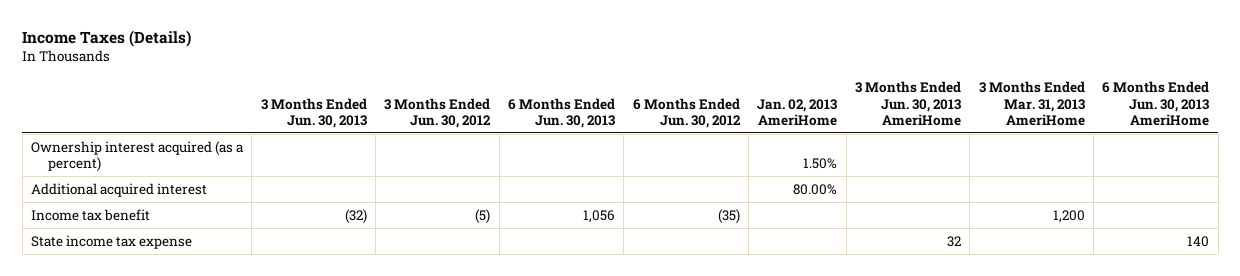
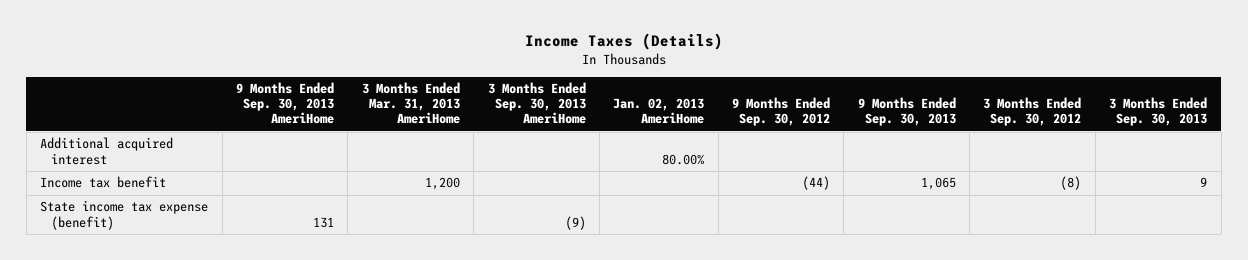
- | 3 Months Ended Jun. 30, 2013 | 3 Months Ended Jun. 30, 2012 | 6 Months Ended Jun. 30, 2013 | 6 Months Ended Jun. 30, 2012 | Jan. 02, 2013 AmeriHome | 3 Months Ended Jun. 30, 2013 AmeriHome | 3 Months Ended Mar. 31, 2013 AmeriHome | 6 Months Ended Jun. 30, 2013 AmeriHome
+ | 9 Months Ended Sep. 30, 2013 AmeriHome | 3 Months Ended Mar. 31, 2013 AmeriHome | 3 Months Ended Sep. 30, 2013 AmeriHome | Jan. 02, 2013 AmeriHome | 9 Months Ended Sep. 30, 2012 | 9 Months Ended Sep. 30, 2013 | 3 Months Ended Sep. 30, 2012 | 3 Months Ended Sep. 30, 2013
- Ownership interest acquired (as a percent) | | | | | 1.50% | | |
- State income tax expense | | | | | | 32 | | 140
+ State income tax expense (benefit) | 131 | | (9) | | | | |

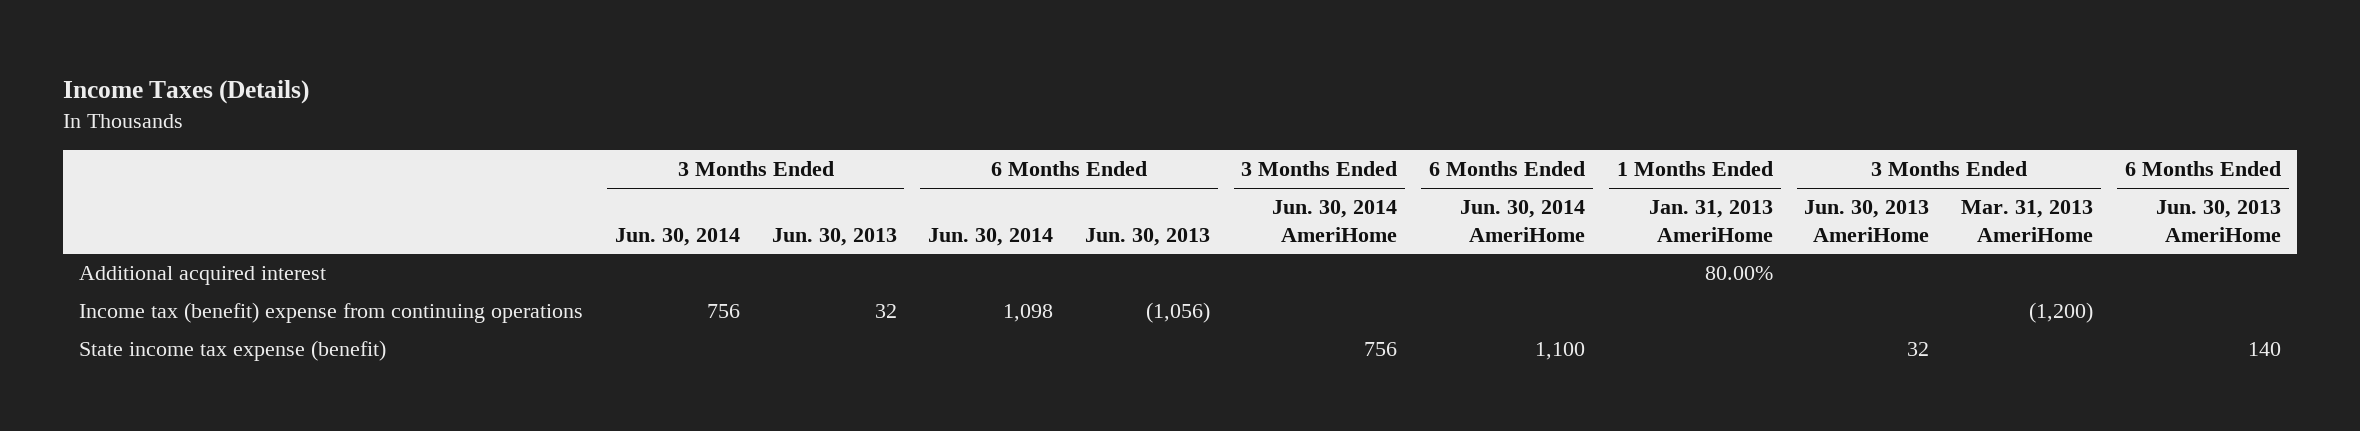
- | 9 Months Ended Sep. 30, 2013 AmeriHome | 3 Months Ended Mar. 31, 2013 AmeriHome | 3 Months Ended Sep. 30, 2013 AmeriHome | Jan. 02, 2013 AmeriHome | 9 Months Ended Sep. 30, 2012 | 9 Months Ended Sep. 30, 2013 | 3 Months Ended Sep. 30, 2012 | 3 Months Ended Sep. 30, 2013
+ | 3 Months Ended Jun. 30, 2014 | 3 Months Ended Jun. 30, 2013 | 6 Months Ended Jun. 30, 2014 | 6 Months Ended Jun. 30, 2013 | 3 Months Ended Jun. 30, 2014 AmeriHome | 6 Months Ended Jun. 30, 2014 AmeriHome | 1 Months Ended Jan. 31, 2013 AmeriHome | 3 Months Ended Jun. 30, 2013 AmeriHome | 3 Months Ended Mar. 31, 2013 AmeriHome | 6 Months Ended Jun. 30, 2013 AmeriHome
- Income tax benefit | | 1,200 | | | (44) | 1,065 | (8) | 9
+ Income tax (benefit) expense from continuing operations | 756 | 32 | 1,098 | (1,056) | | | | | (1,200) |

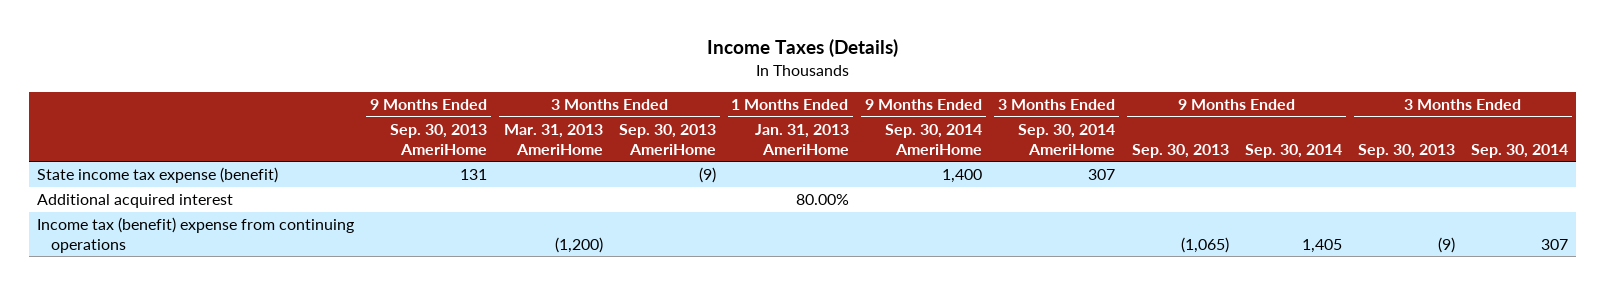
- | 3 Months Ended Jun. 30, 2014 | 3 Months Ended Jun. 30, 2013 | 6 Months Ended Jun. 30, 2014 | 6 Months Ended Jun. 30, 2013 | 3 Months Ended Jun. 30, 2014 AmeriHome | 6 Months Ended Jun. 30, 2014 AmeriHome | 1 Months Ended Jan. 31, 2013 AmeriHome | 3 Months Ended Jun. 30, 2013 AmeriHome | 3 Months Ended Mar. 31, 2013 AmeriHome | 6 Months Ended Jun. 30, 2013 AmeriHome
+ | 9 Months Ended Sep. 30, 2013 AmeriHome | 3 Months Ended Mar. 31, 2013 AmeriHome | 3 Months Ended Sep. 30, 2013 AmeriHome | 1 Months Ended Jan. 31, 2013 AmeriHome | 9 Months Ended Sep. 30, 2014 AmeriHome | 3 Months Ended Sep. 30, 2014 AmeriHome | 9 Months Ended Sep. 30, 2013 | 9 Months Ended Sep. 30, 2014 | 3 Months Ended Sep. 30, 2013 | 3 Months Ended Sep. 30, 2014
moved up: State income tax expense (benefit) | 131 | | (9) | | 1,400 | 307 | | | |

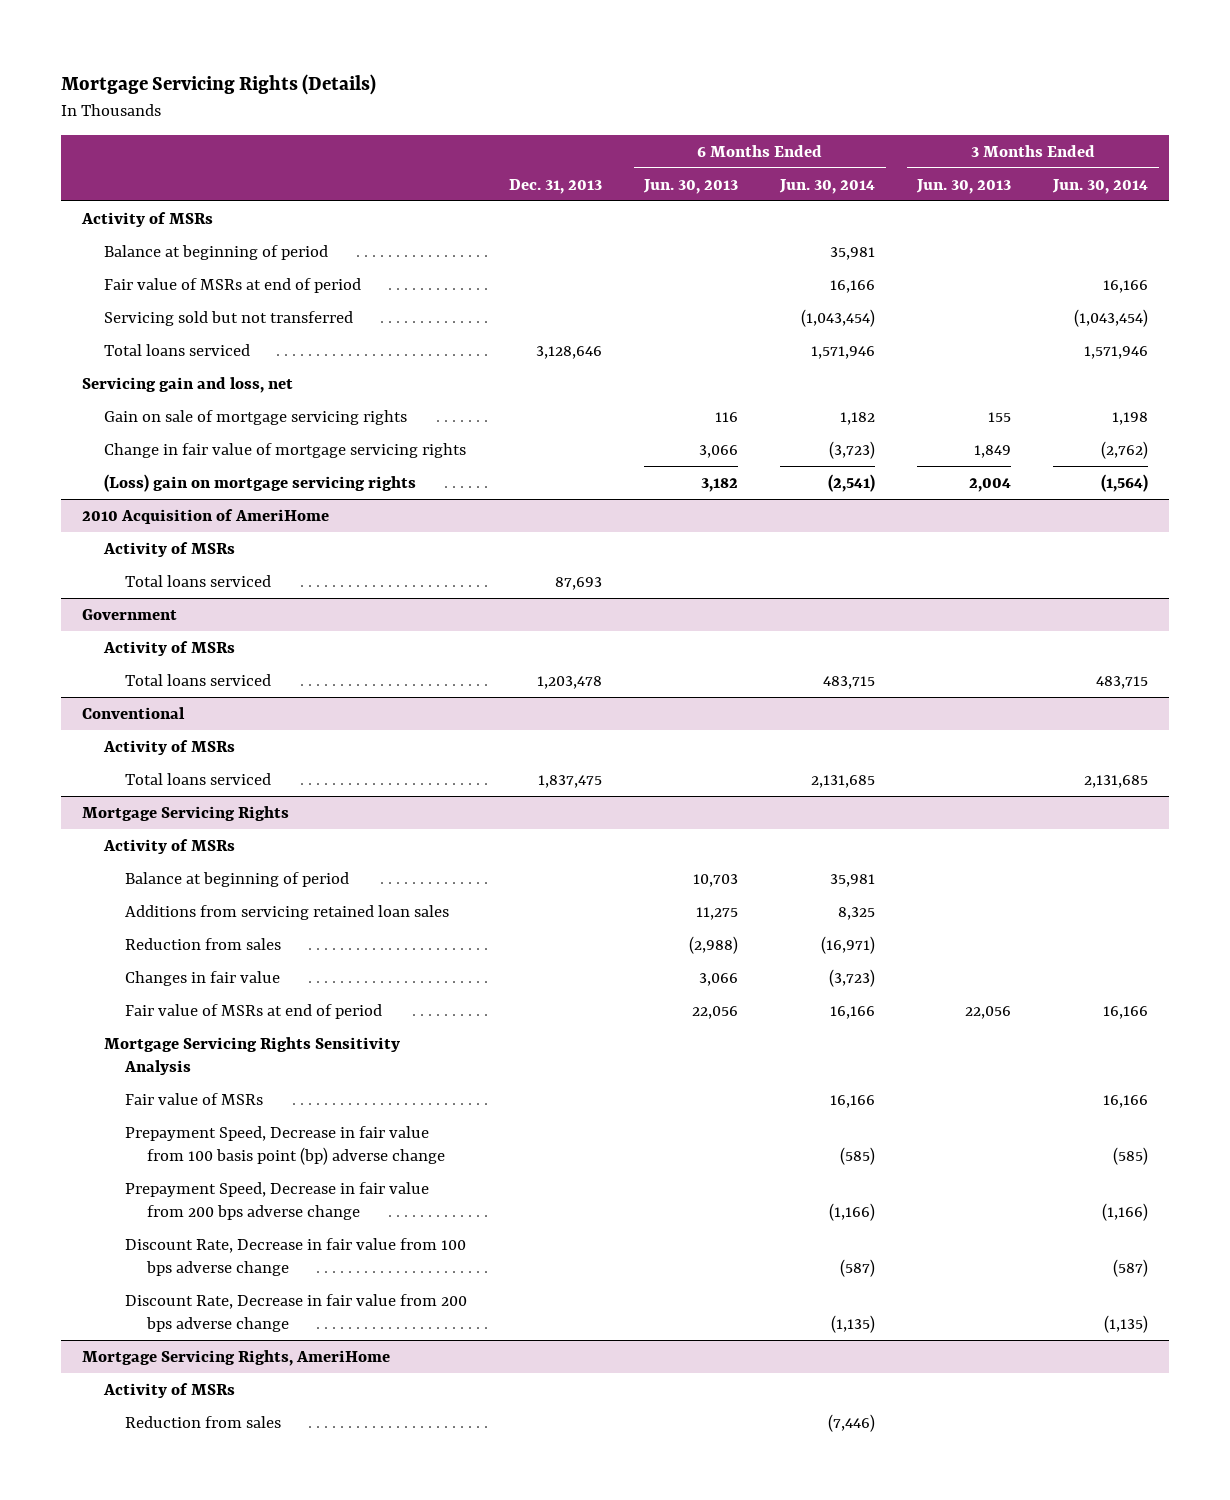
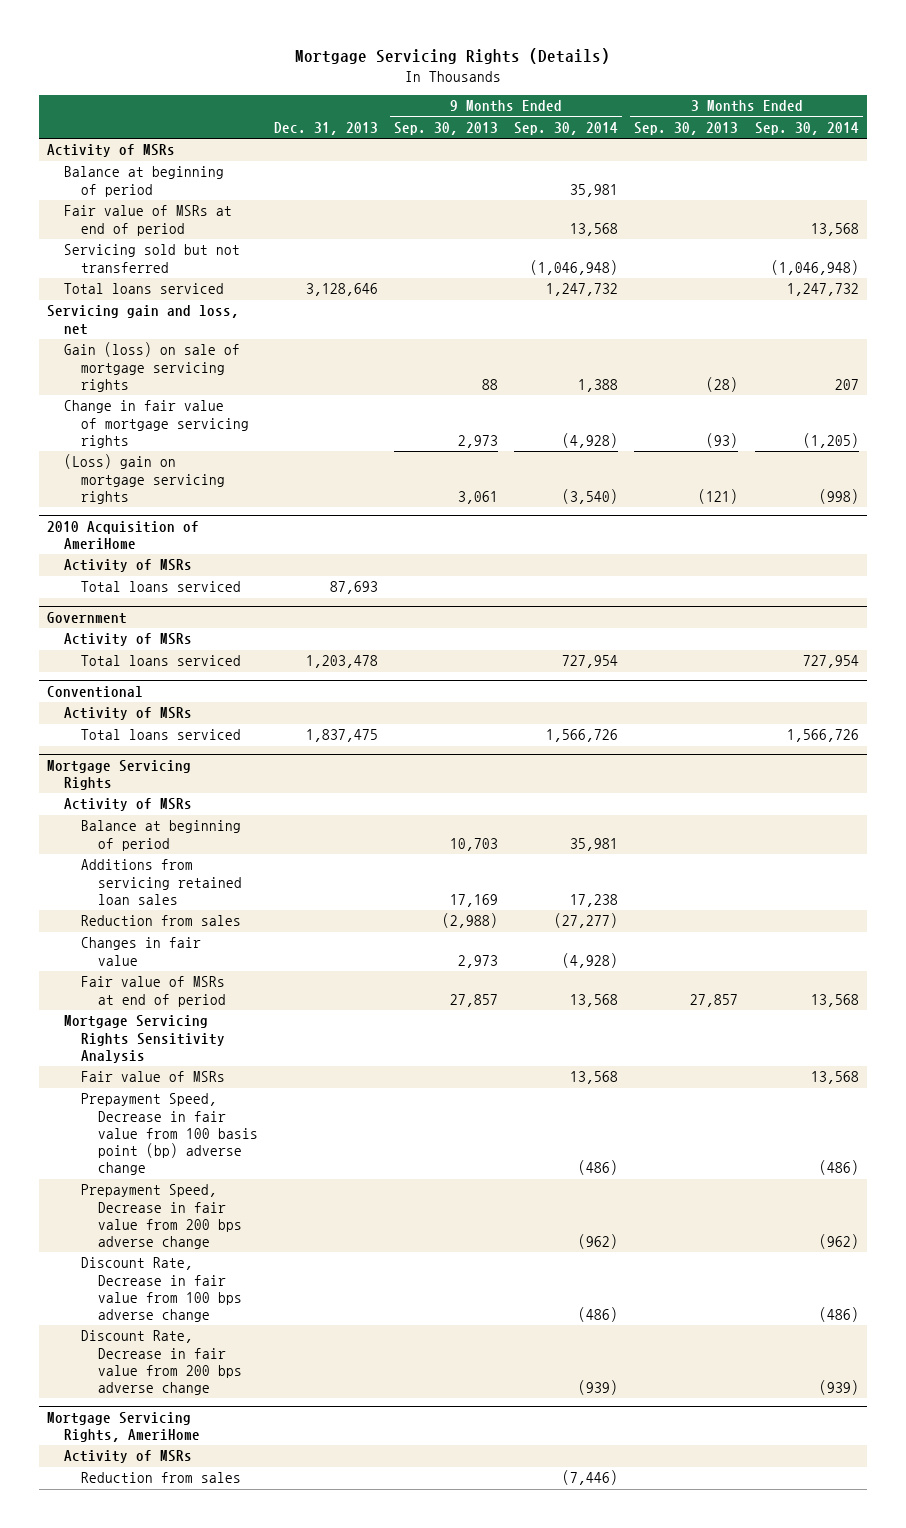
- | Dec. 31, 2013 | 6 Months Ended Jun. 30, 2013 | 6 Months Ended Jun. 30, 2014 | 3 Months Ended Jun. 30, 2013 | 3 Months Ended Jun. 30, 2014
+ | Dec. 31, 2013 | 9 Months Ended Sep. 30, 2013 | 9 Months Ended Sep. 30, 2014 | 3 Months Ended Sep. 30, 2013 | 3 Months Ended Sep. 30, 2014
- Gain on sale of mortgage servicing rights | | 116 | 1,182 | 155 | 1,198
+ Gain (loss) on sale of mortgage servicing rights | | 88 | 1,388 | (28) | 207

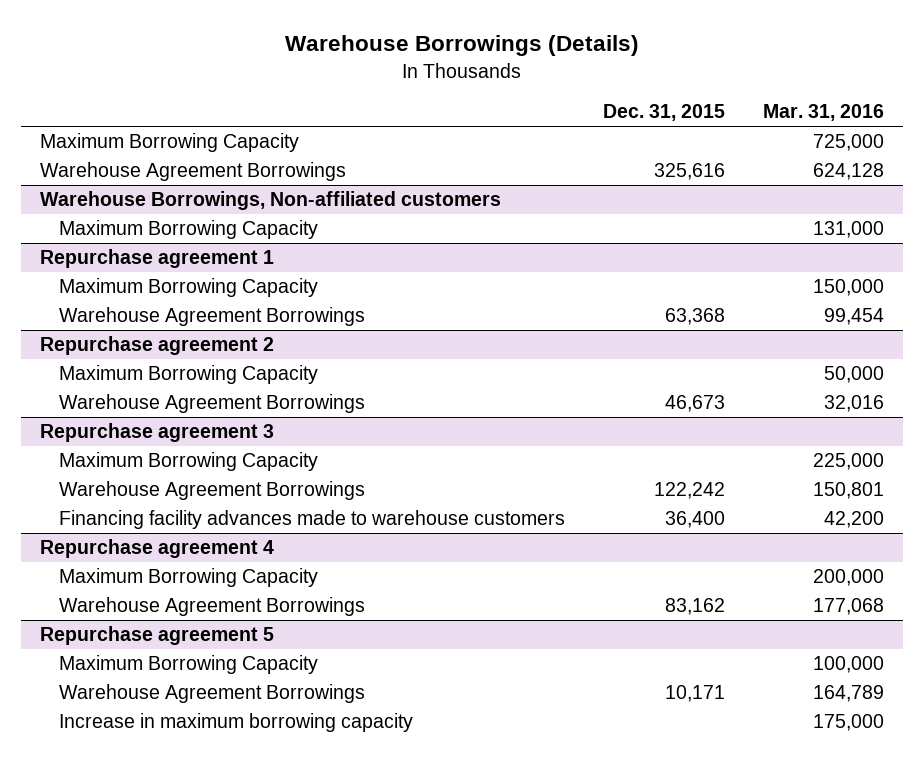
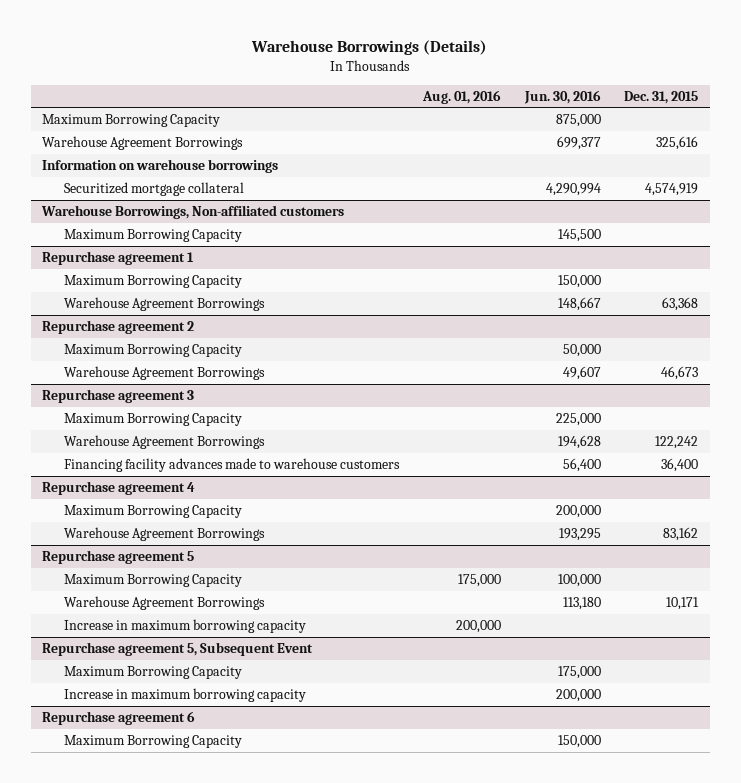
- | Dec. 31, 2015 | Mar. 31, 2016
+ | Aug. 01, 2016 | Jun. 30, 2016 | Dec. 31, 2015
+ Information on warehouse borrowings
+ Securitized mortgage collateral | | 4,290,994 | 4,574,919
+ Repurchase agreement 5, Subsequent Event
+ Maximum Borrowing Capacity | | 175,000 |
+ Increase in maximum borrowing capacity | | 200,000 |
+ Repurchase agreement 6
+ Maximum Borrowing Capacity | | 150,000 |

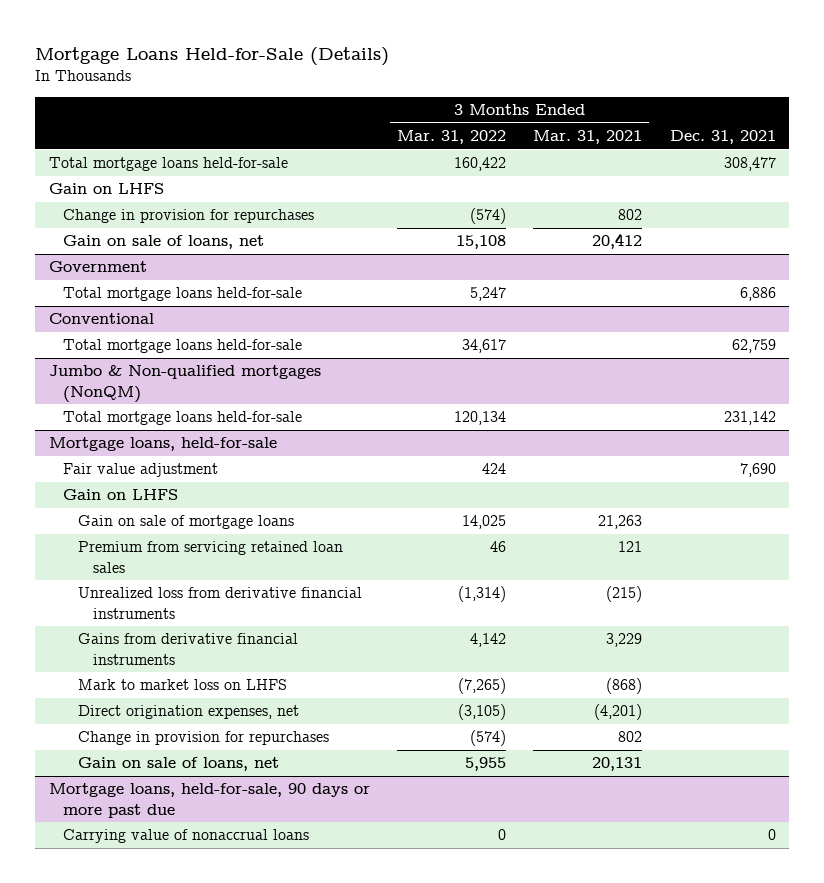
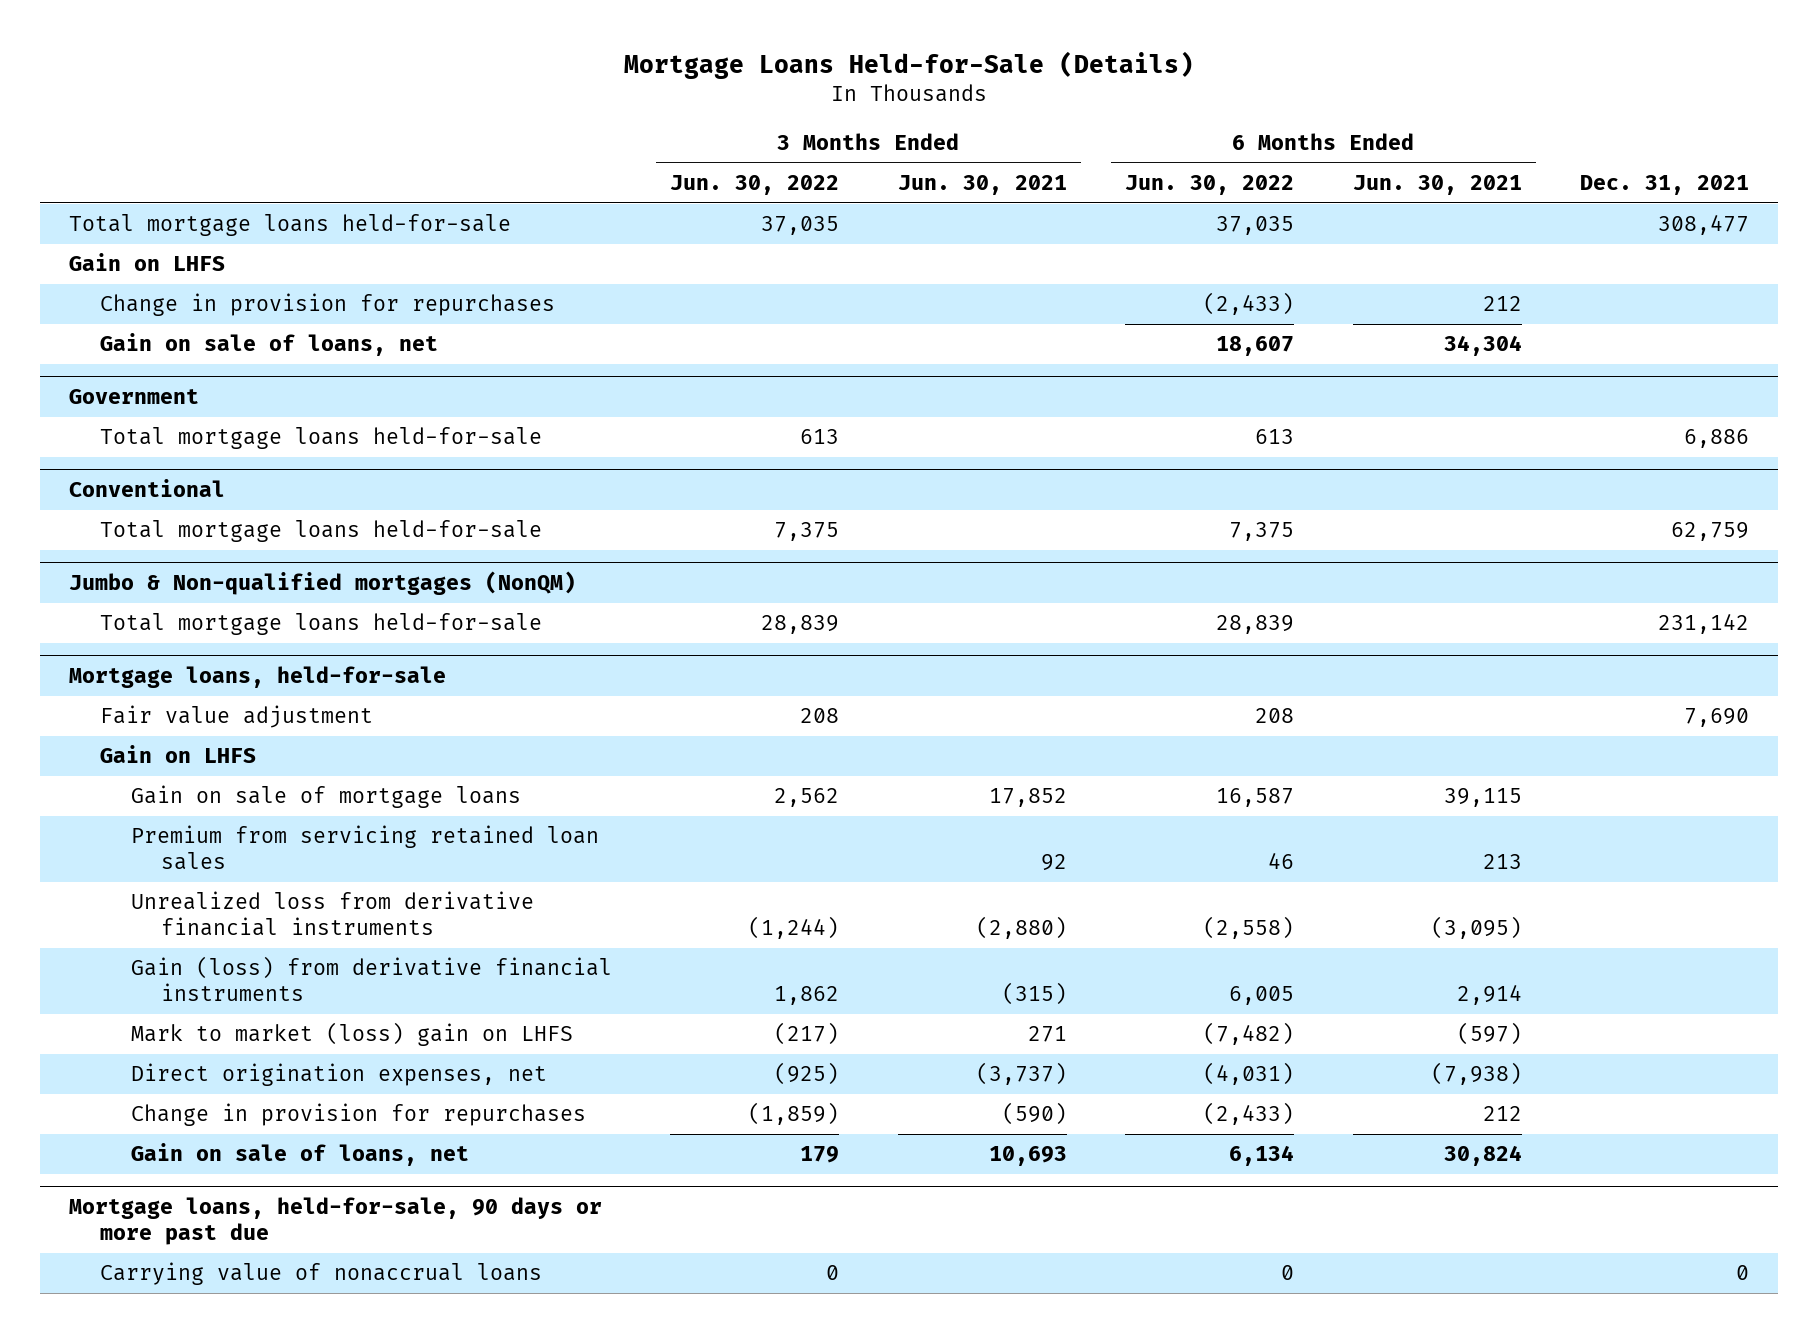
- | 3 Months Ended Mar. 31, 2022 | 3 Months Ended Mar. 31, 2021 | Dec. 31, 2021
+ | 3 Months Ended Jun. 30, 2022 | 3 Months Ended Jun. 30, 2021 | 6 Months Ended Jun. 30, 2022 | 6 Months Ended Jun. 30, 2021 | Dec. 31, 2021
@ Mortgage loans, held-for-sale
- Gains from derivative financial instruments | 4,142 | 3,229 |
- Mark to market loss on LHFS | (7,265) | (868) |
+ Gain (loss) from derivative financial instruments | 1,862 | (315) | 6,005 | 2,914 |
+ Mark to market (loss) gain on LHFS | (217) | 271 | (7,482) | (597) |

